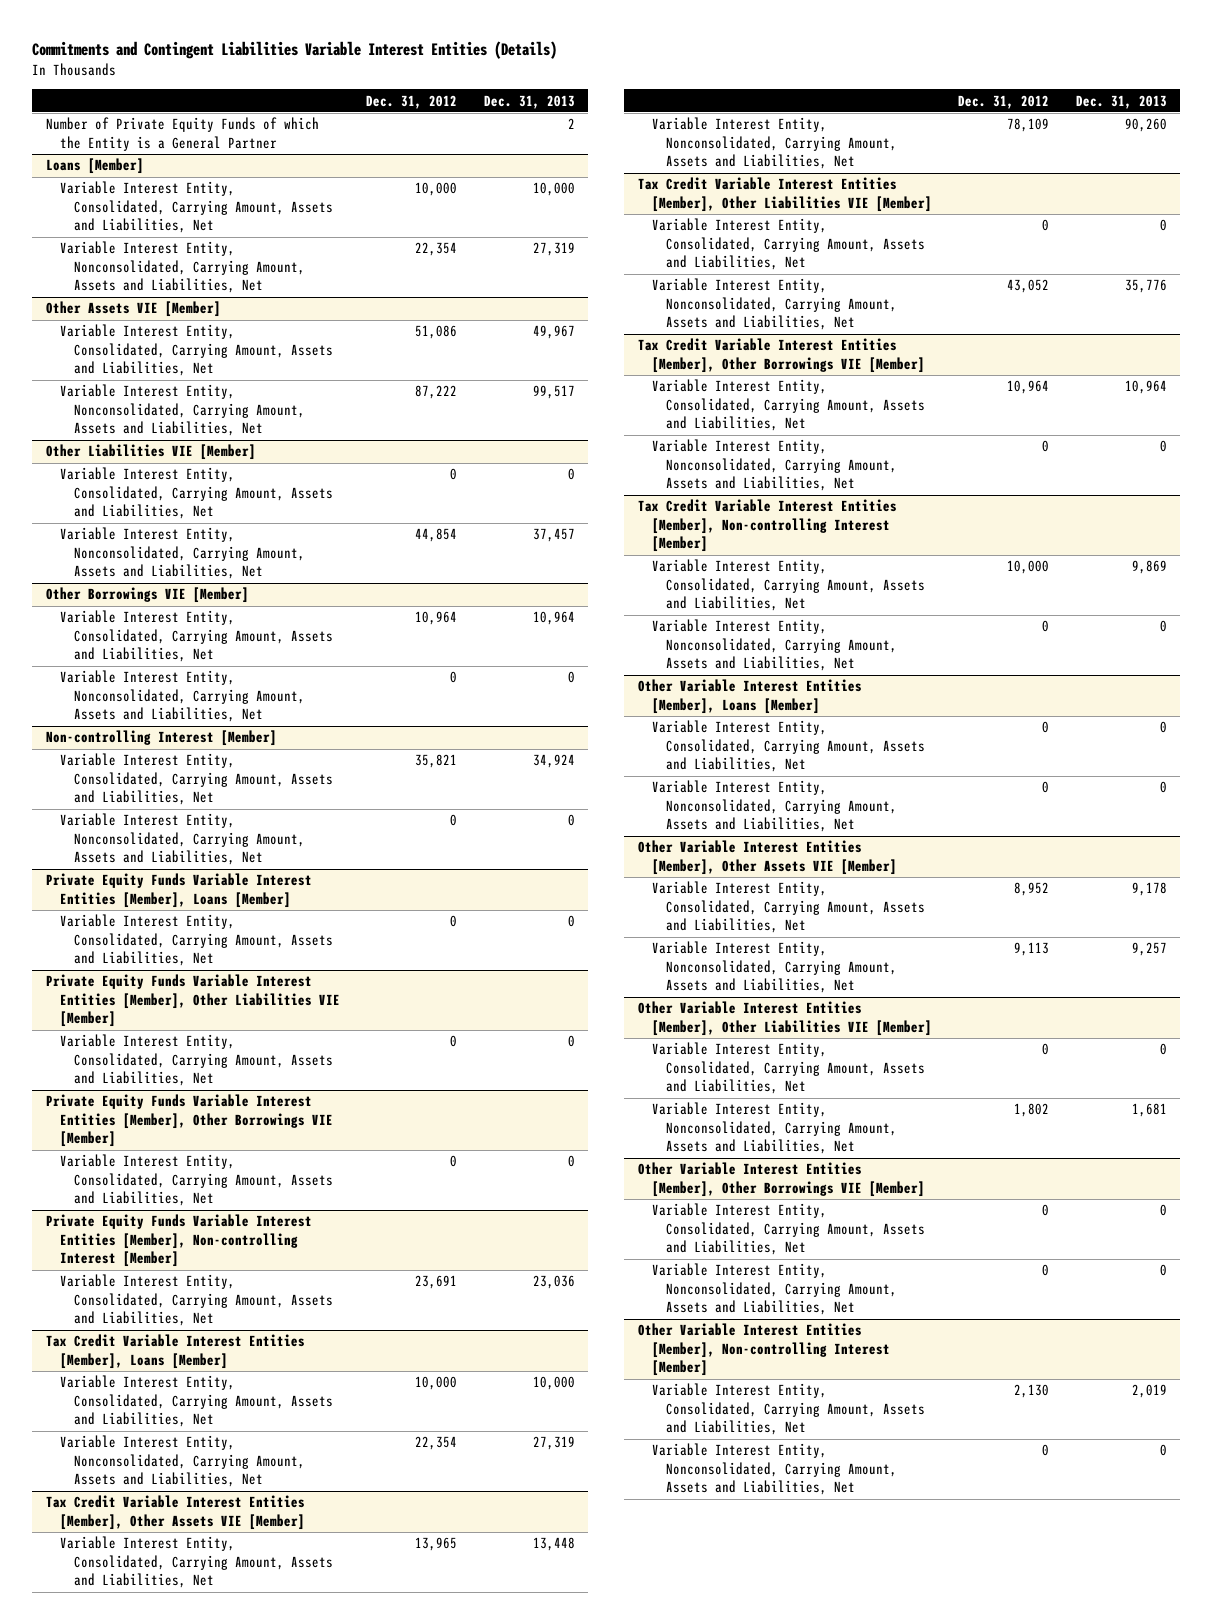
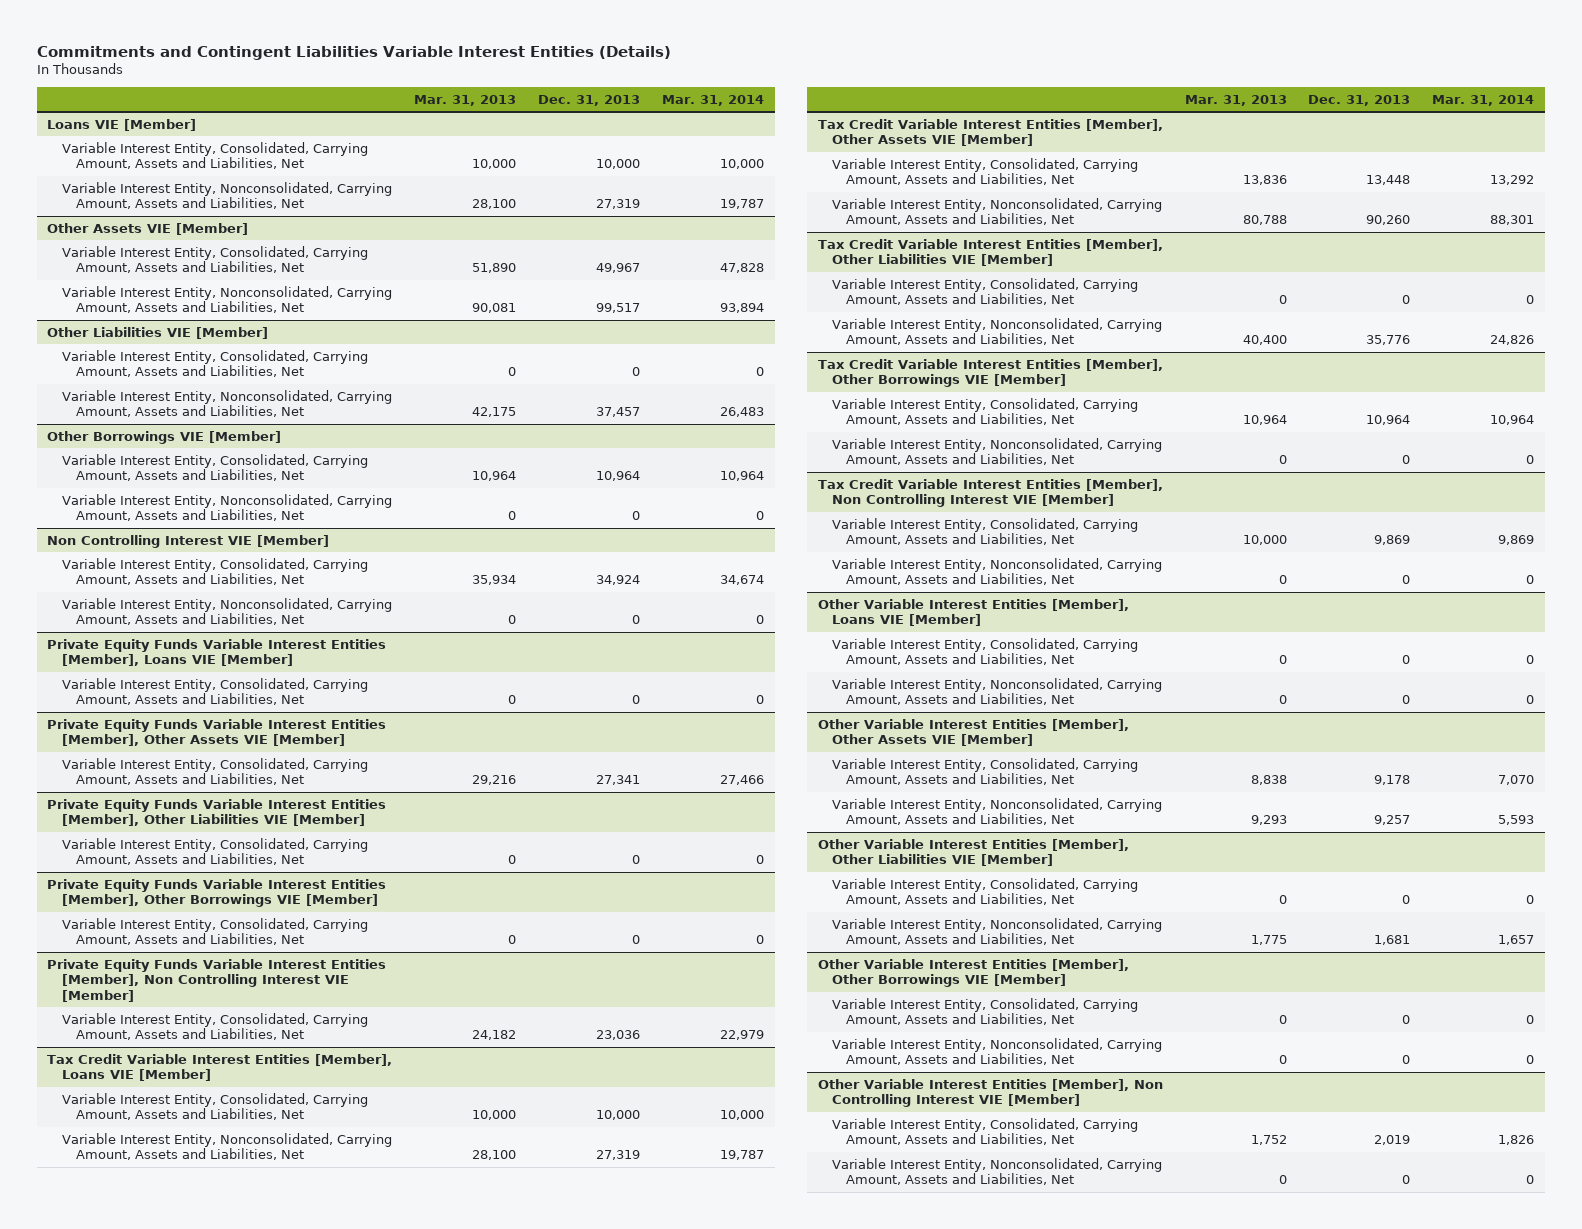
- | Dec. 31, 2012 | Dec. 31, 2013
+ | Mar. 31, 2013 | Dec. 31, 2013 | Mar. 31, 2014
- Number of Private Equity Funds of which the Entity is a General Partner | | 2
- Loans [Member]
+ Loans VIE [Member]
- Non-controlling Interest [Member]
+ Non Controlling Interest VIE [Member]
- Private Equity Funds Variable Interest Entities [Member], Loans [Member]
+ Private Equity Funds Variable Interest Entities [Member], Loans VIE [Member]
+ Private Equity Funds Variable Interest Entities [Member], Other Assets VIE [Member]
+ Variable Interest Entity, Consolidated, Carrying Amount, Assets and Liabilities, Net | 29,216 | 27,341 | 27,466
- Private Equity Funds Variable Interest Entities [Member], Non-controlling Interest [Member]
+ Private Equity Funds Variable Interest Entities [Member], Non Controlling Interest VIE [Member]
- Tax Credit Variable Interest Entities [Member], Loans [Member]
+ Tax Credit Variable Interest Entities [Member], Loans VIE [Member]
- Tax Credit Variable Interest Entities [Member], Non-controlling Interest [Member]
+ Tax Credit Variable Interest Entities [Member], Non Controlling Interest VIE [Member]
- Other Variable Interest Entities [Member], Loans [Member]
+ Other Variable Interest Entities [Member], Loans VIE [Member]
- Other Variable Interest Entities [Member], Non-controlling Interest [Member]
+ Other Variable Interest Entities [Member], Non Controlling Interest VIE [Member]

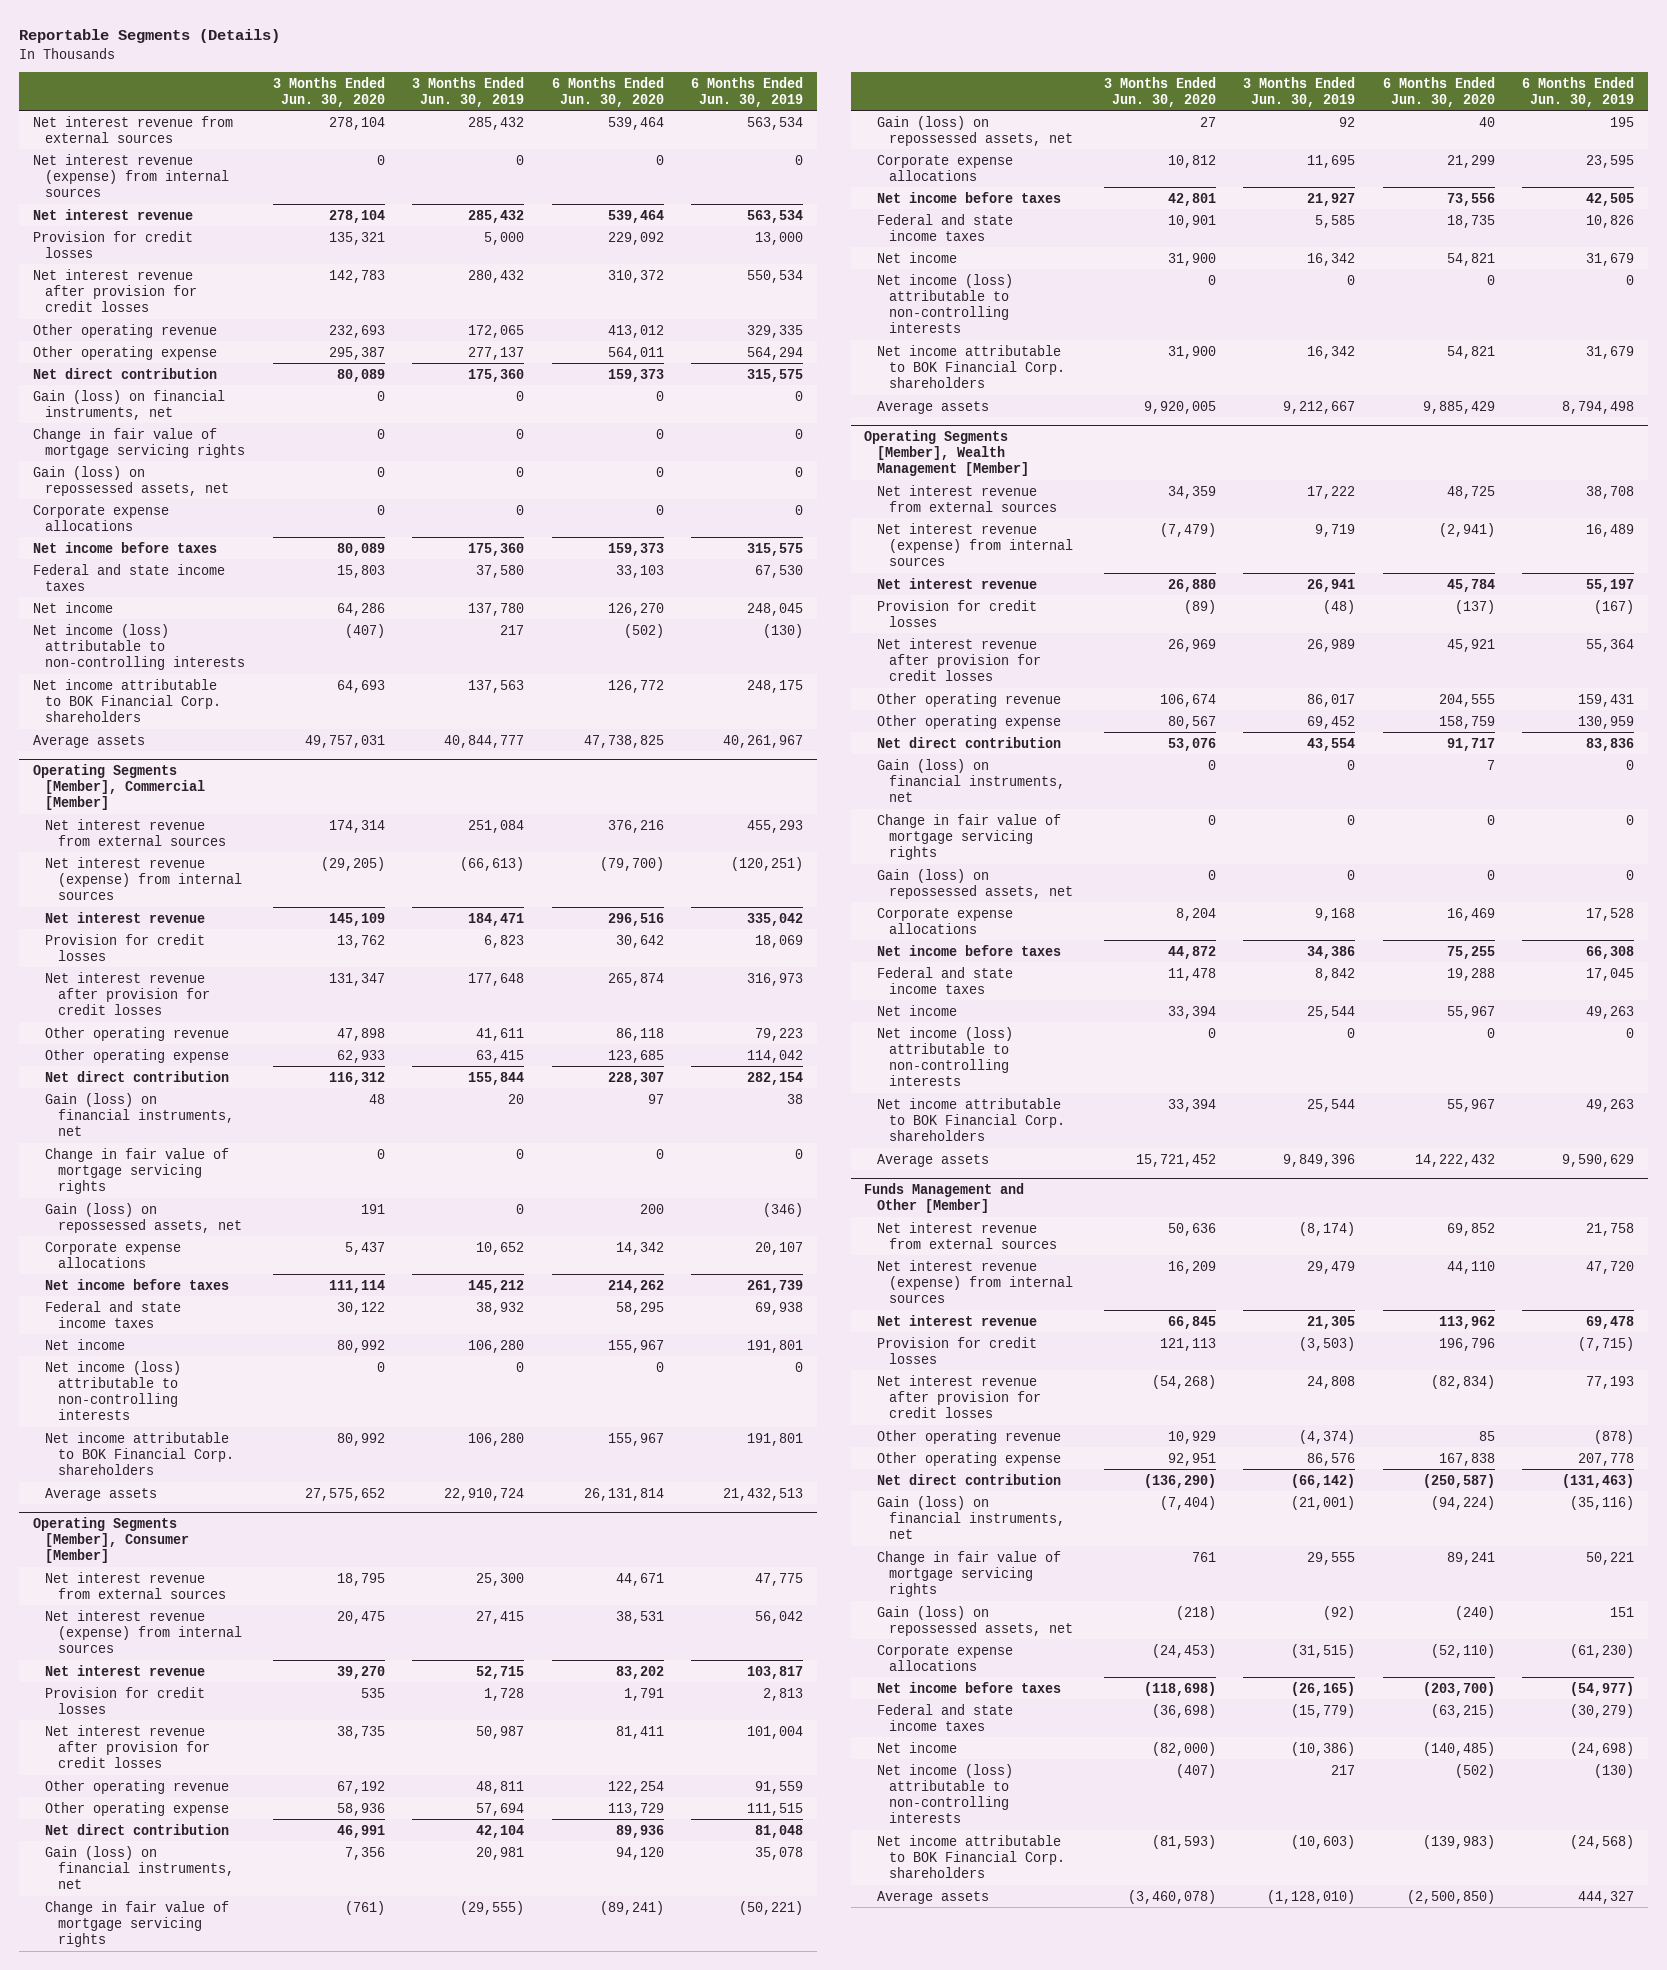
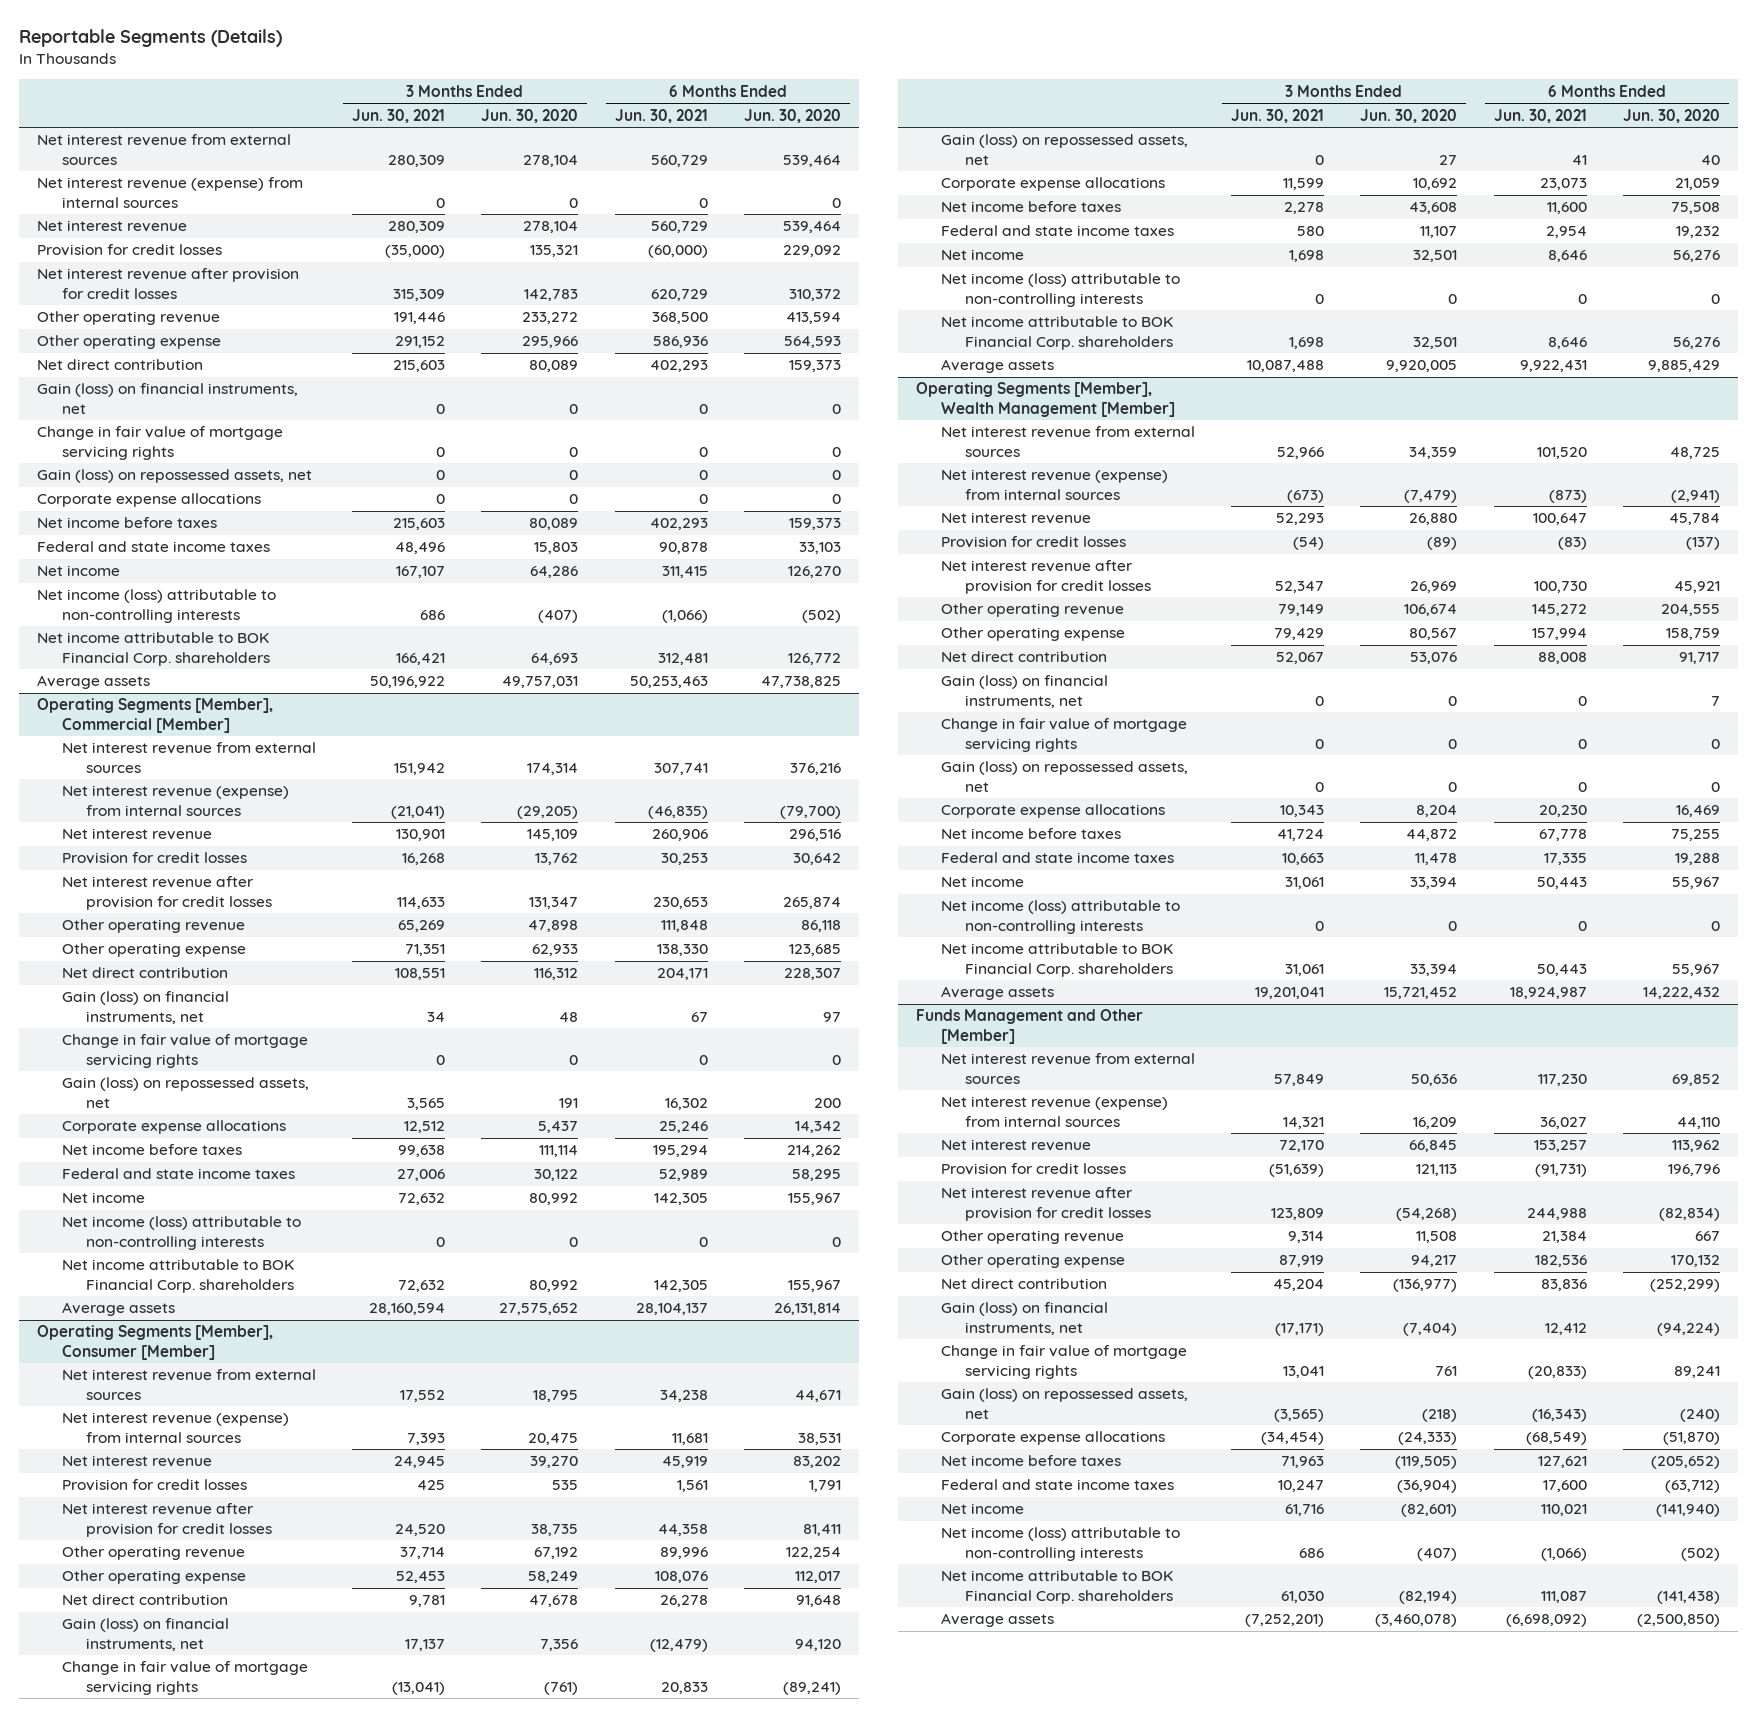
- | 3 Months Ended Jun. 30, 2020 | 3 Months Ended Jun. 30, 2019 | 6 Months Ended Jun. 30, 2020 | 6 Months Ended Jun. 30, 2019
+ | 3 Months Ended Jun. 30, 2021 | 3 Months Ended Jun. 30, 2020 | 6 Months Ended Jun. 30, 2021 | 6 Months Ended Jun. 30, 2020
- Other operating revenue | 232,693 | 172,065 | 413,012 | 329,335
- Other operating expense | 295,387 | 277,137 | 564,011 | 564,294
+ Other operating revenue | 191,446 | 233,272 | 368,500 | 413,594
+ Other operating expense | 291,152 | 295,966 | 586,936 | 564,593
@ Operating Segments [Member], Consumer [Member]
- Other operating expense | 58,936 | 57,694 | 113,729 | 111,515
- Net direct contribution | 46,991 | 42,104 | 89,936 | 81,048
+ Other operating expense | 52,453 | 58,249 | 108,076 | 112,017
+ Net direct contribution | 9,781 | 47,678 | 26,278 | 91,648
- Corporate expense allocations | 10,812 | 11,695 | 21,299 | 23,595
- Net income before taxes | 42,801 | 21,927 | 73,556 | 42,505
- Federal and state income taxes | 10,901 | 5,585 | 18,735 | 10,826
- Net income | 31,900 | 16,342 | 54,821 | 31,679
+ Corporate expense allocations | 11,599 | 10,692 | 23,073 | 21,059
+ Net income before taxes | 2,278 | 43,608 | 11,600 | 75,508
+ Federal and state income taxes | 580 | 11,107 | 2,954 | 19,232
+ Net income | 1,698 | 32,501 | 8,646 | 56,276
- Net income attributable to BOK Financial Corp. shareholders | 31,900 | 16,342 | 54,821 | 31,679
+ Net income attributable to BOK Financial Corp. shareholders | 1,698 | 32,501 | 8,646 | 56,276
@ Funds Management and Other [Member]
- Other operating revenue | 10,929 | (4,374) | 85 | (878)
- Other operating expense | 92,951 | 86,576 | 167,838 | 207,778
- Net direct contribution | (136,290) | (66,142) | (250,587) | (131,463)
+ Other operating revenue | 9,314 | 11,508 | 21,384 | 667
+ Other operating expense | 87,919 | 94,217 | 182,536 | 170,132
+ Net direct contribution | 45,204 | (136,977) | 83,836 | (252,299)
- Corporate expense allocations | (24,453) | (31,515) | (52,110) | (61,230)
- Net income before taxes | (118,698) | (26,165) | (203,700) | (54,977)
- Federal and state income taxes | (36,698) | (15,779) | (63,215) | (30,279)
- Net income | (82,000) | (10,386) | (140,485) | (24,698)
+ Corporate expense allocations | (34,454) | (24,333) | (68,549) | (51,870)
+ Net income before taxes | 71,963 | (119,505) | 127,621 | (205,652)
+ Federal and state income taxes | 10,247 | (36,904) | 17,600 | (63,712)
+ Net income | 61,716 | (82,601) | 110,021 | (141,940)
- Net income attributable to BOK Financial Corp. shareholders | (81,593) | (10,603) | (139,983) | (24,568)
+ Net income attributable to BOK Financial Corp. shareholders | 61,030 | (82,194) | 111,087 | (141,438)

